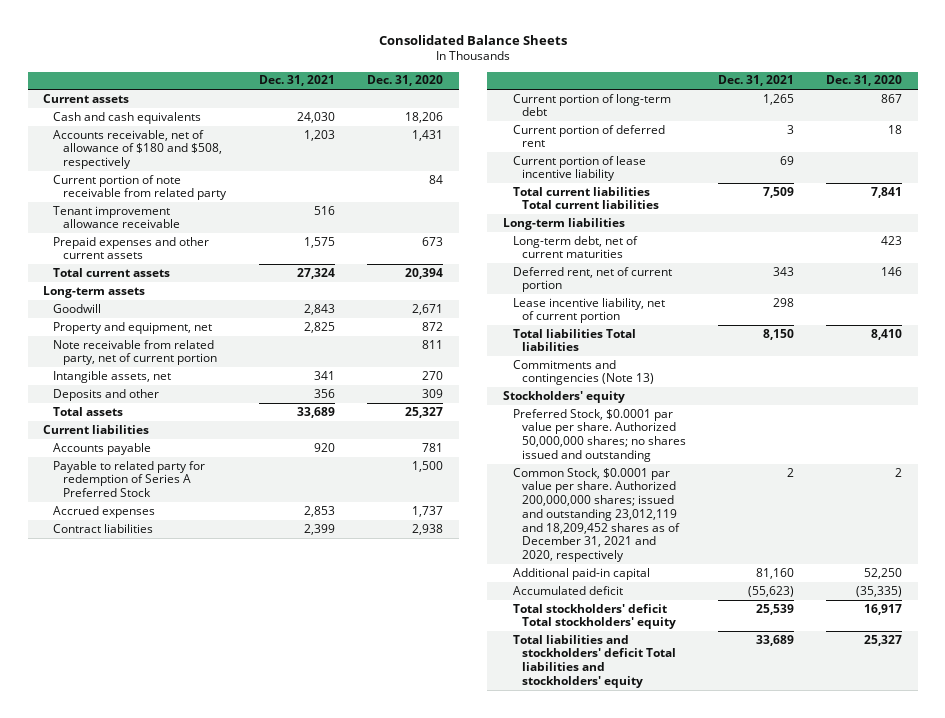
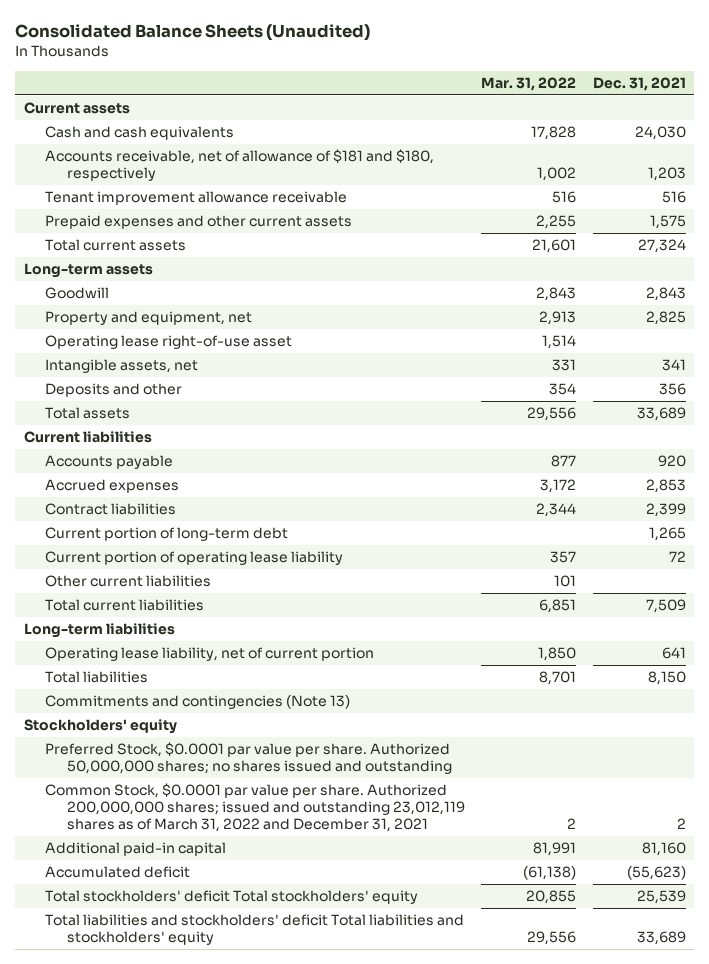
- Consolidated Balance Sheets
+ Consolidated Balance Sheets (Unaudited)
- | Dec. 31, 2021 | Dec. 31, 2020
+ | Mar. 31, 2022 | Dec. 31, 2021
- Accounts receivable, net of allowance of $180 and $508, respectively | 1,203 | 1,431
- Current portion of note receivable from related party | | 84
+ Accounts receivable, net of allowance of $181 and $180, respectively | 1,002 | 1,203
- Note receivable from related party, net of current portion | | 811
+ Operating lease right-of-use asset | 1,514 |
- Payable to related party for redemption of Series A Preferred Stock | | 1,500
- Current portion of deferred rent | 3 | 18
- Current portion of lease incentive liability | 69 |
- Total current liabilities Total current liabilities | 7,509 | 7,841
+ Current portion of operating lease liability | 357 | 72
+ Other current liabilities | 101 |
+ Total current liabilities | 6,851 | 7,509
- Long-term debt, net of current maturities | | 423
- Deferred rent, net of current portion | 343 | 146
- Lease incentive liability, net of current portion | 298 |
- Total liabilities Total liabilities | 8,150 | 8,410
+ Operating lease liability, net of current portion | 1,850 | 641
+ Total liabilities | 8,701 | 8,150
- Common Stock, $0.0001 par value per share. Authorized 200,000,000 shares; issued and outstanding 23,012,119 and 18,209,452 shares as of December 31, 2021 and 2020, respectively | 2 | 2
+ Common Stock, $0.0001 par value per share. Authorized 200,000,000 shares; issued and outstanding 23,012,119 shares as of March 31, 2022 and December 31, 2021 | 2 | 2

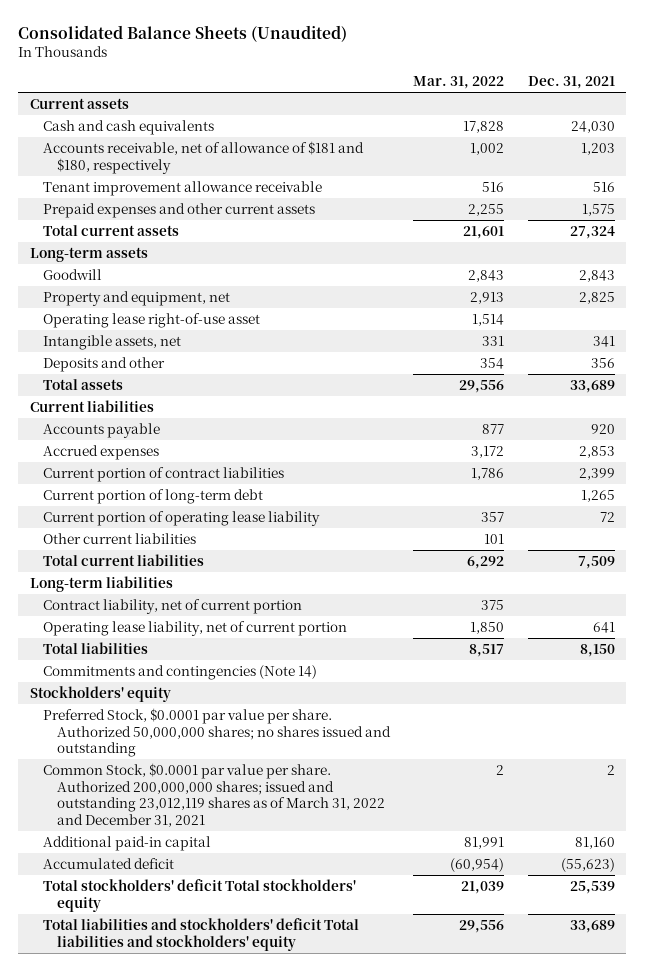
- Contract liabilities | 2,344 | 2,399
+ Current portion of contract liabilities | 1,786 | 2,399
- Total current liabilities | 6,851 | 7,509
+ Total current liabilities | 6,292 | 7,509
+ Contract liability, net of current portion | 375 |
- Total liabilities | 8,701 | 8,150
- Commitments and contingencies (Note 13)
+ Total liabilities | 8,517 | 8,150
+ Commitments and contingencies (Note 14)
- Accumulated deficit | (61,138) | (55,623)
- Total stockholders' deficit Total stockholders' equity | 20,855 | 25,539
+ Accumulated deficit | (60,954) | (55,623)
+ Total stockholders' deficit Total stockholders' equity | 21,039 | 25,539

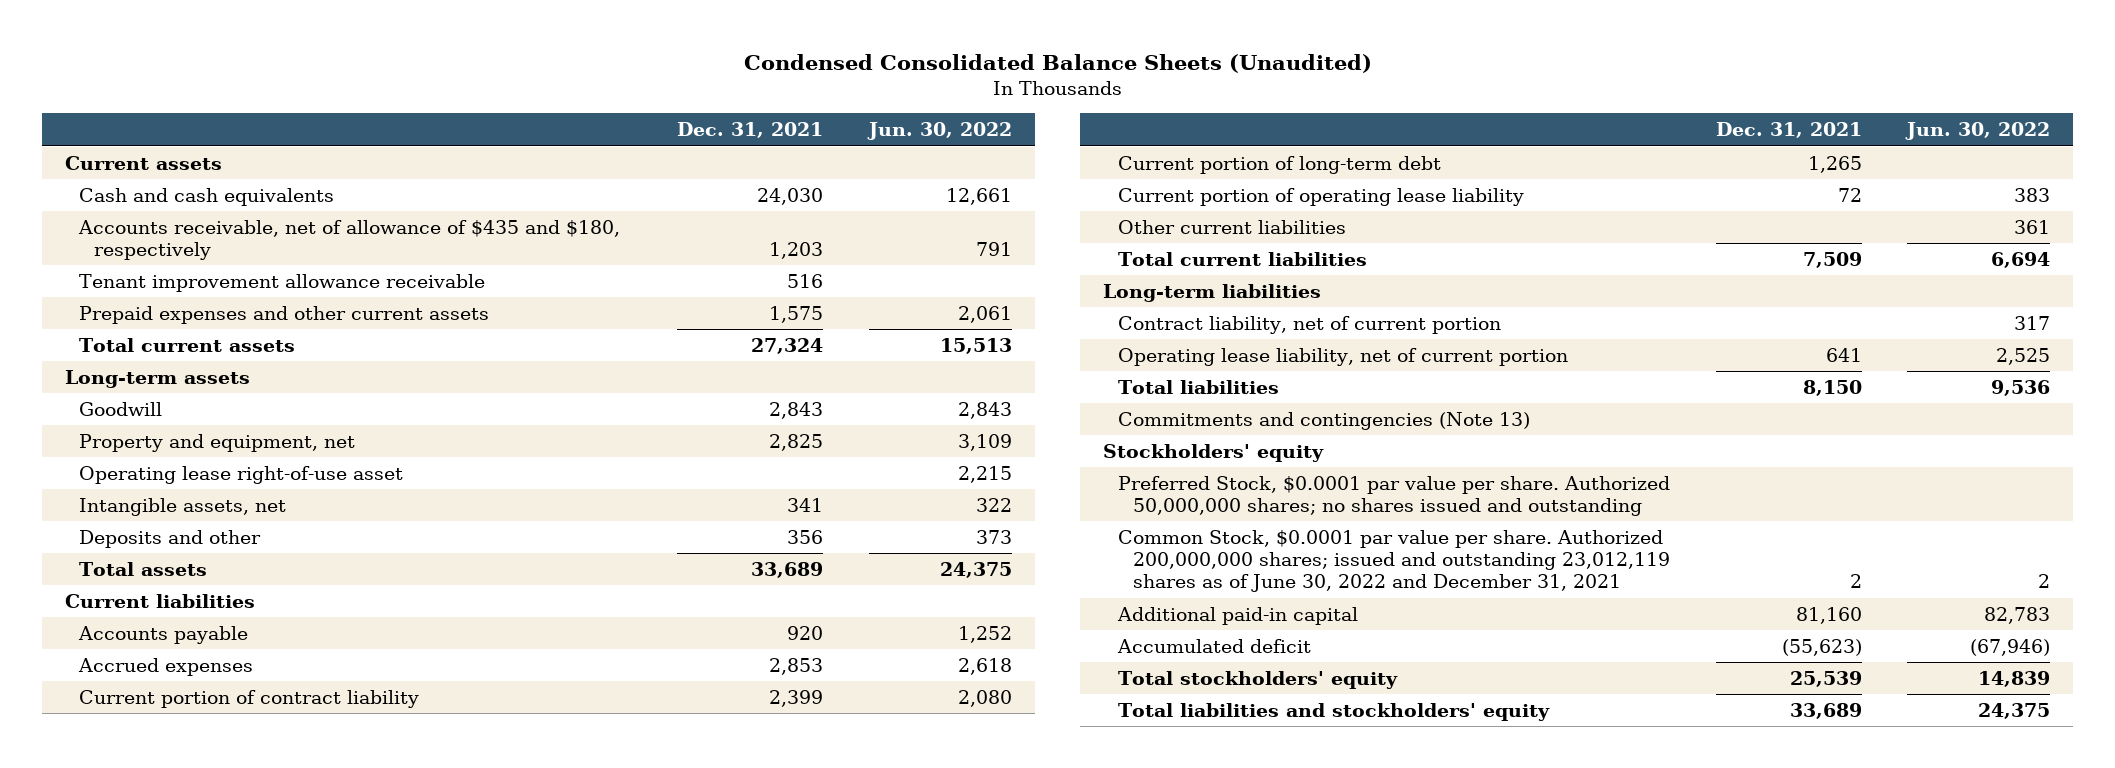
- Consolidated Balance Sheets (Unaudited)
+ Condensed Consolidated Balance Sheets (Unaudited)
- | Mar. 31, 2022 | Dec. 31, 2021
+ | Dec. 31, 2021 | Jun. 30, 2022
- Accounts receivable, net of allowance of $181 and $180, respectively | 1,002 | 1,203
+ Accounts receivable, net of allowance of $435 and $180, respectively | 1,203 | 791
- Current portion of contract liabilities | 1,786 | 2,399
+ Current portion of contract liability | 2,399 | 2,080
- Commitments and contingencies (Note 14)
+ Commitments and contingencies (Note 13)
- Common Stock, $0.0001 par value per share. Authorized 200,000,000 shares; issued and outstanding 23,012,119 shares as of March 31, 2022 and December 31, 2021 | 2 | 2
+ Common Stock, $0.0001 par value per share. Authorized 200,000,000 shares; issued and outstanding 23,012,119 shares as of June 30, 2022 and December 31, 2021 | 2 | 2
- Total stockholders' deficit Total stockholders' equity | 21,039 | 25,539
- Total liabilities and stockholders' deficit Total liabilities and stockholders' equity | 29,556 | 33,689
+ Total stockholders' equity | 25,539 | 14,839
+ Total liabilities and stockholders' equity | 33,689 | 24,375

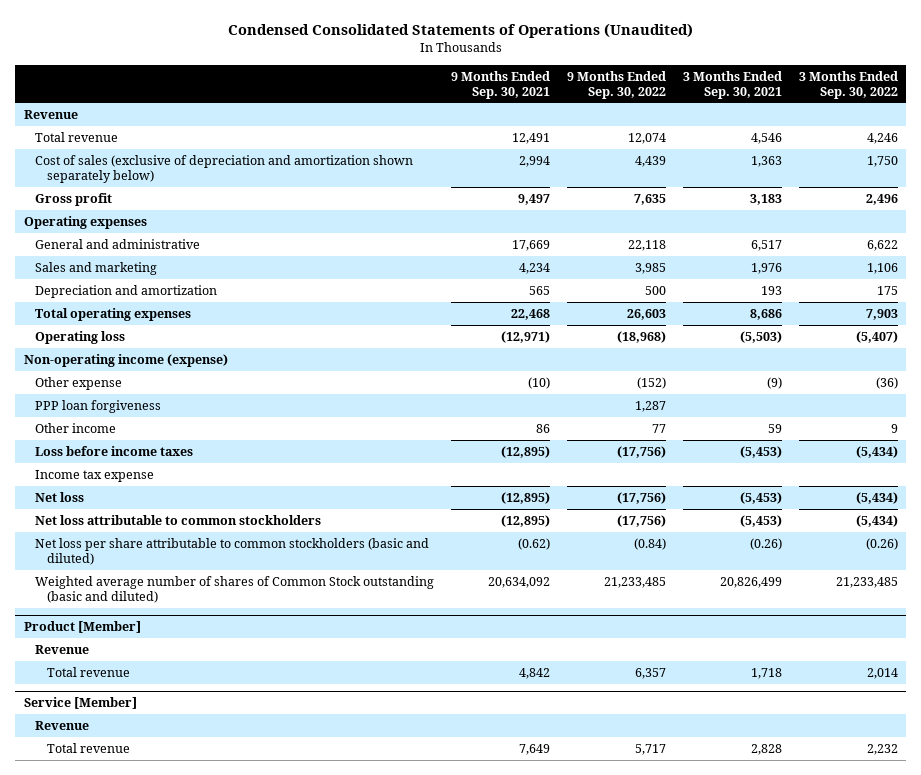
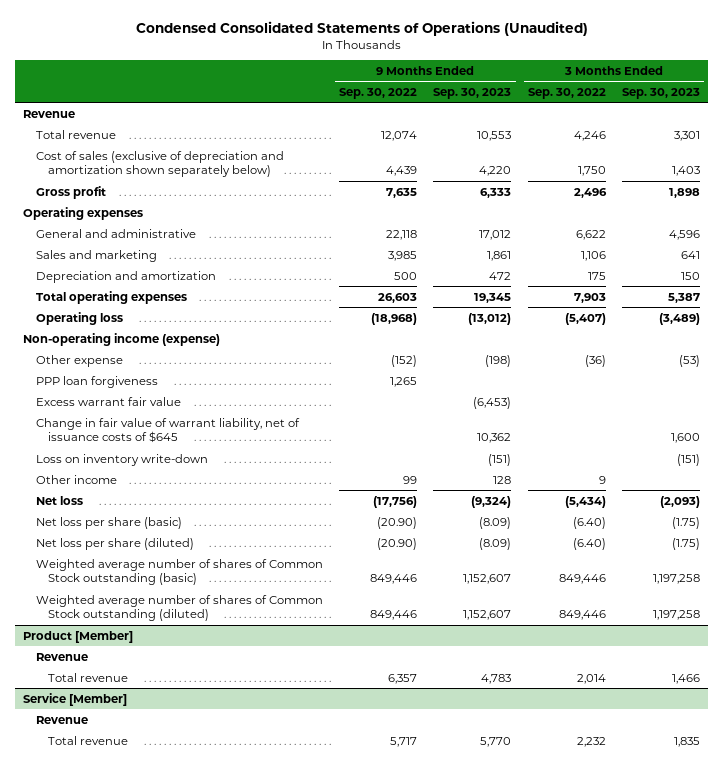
- | 9 Months Ended Sep. 30, 2021 | 9 Months Ended Sep. 30, 2022 | 3 Months Ended Sep. 30, 2021 | 3 Months Ended Sep. 30, 2022
+ | 9 Months Ended Sep. 30, 2022 | 9 Months Ended Sep. 30, 2023 | 3 Months Ended Sep. 30, 2022 | 3 Months Ended Sep. 30, 2023
- PPP loan forgiveness | | 1,287 | |
- Other income | 86 | 77 | 59 | 9
- Loss before income taxes | (12,895) | (17,756) | (5,453) | (5,434)
- Income tax expense
+ PPP loan forgiveness | 1,265 | | |
+ Excess warrant fair value | | (6,453) | |
+ Change in fair value of warrant liability, net of issuance costs of $645 | | 10,362 | | 1,600
+ Loss on inventory write-down | | (151) | | (151)
+ Other income | 99 | 128 | 9 |
- Net loss attributable to common stockholders | (12,895) | (17,756) | (5,453) | (5,434)
- Net loss per share attributable to common stockholders (basic and diluted) | (0.62) | (0.84) | (0.26) | (0.26)
- Weighted average number of shares of Common Stock outstanding (basic and diluted) | 20,634,092 | 21,233,485 | 20,826,499 | 21,233,485
+ Net loss per share (basic) | (20.90) | (8.09) | (6.40) | (1.75)
+ Net loss per share (diluted) | (20.90) | (8.09) | (6.40) | (1.75)
+ Weighted average number of shares of Common Stock outstanding (basic) | 849,446 | 1,152,607 | 849,446 | 1,197,258
+ Weighted average number of shares of Common Stock outstanding (diluted) | 849,446 | 1,152,607 | 849,446 | 1,197,258

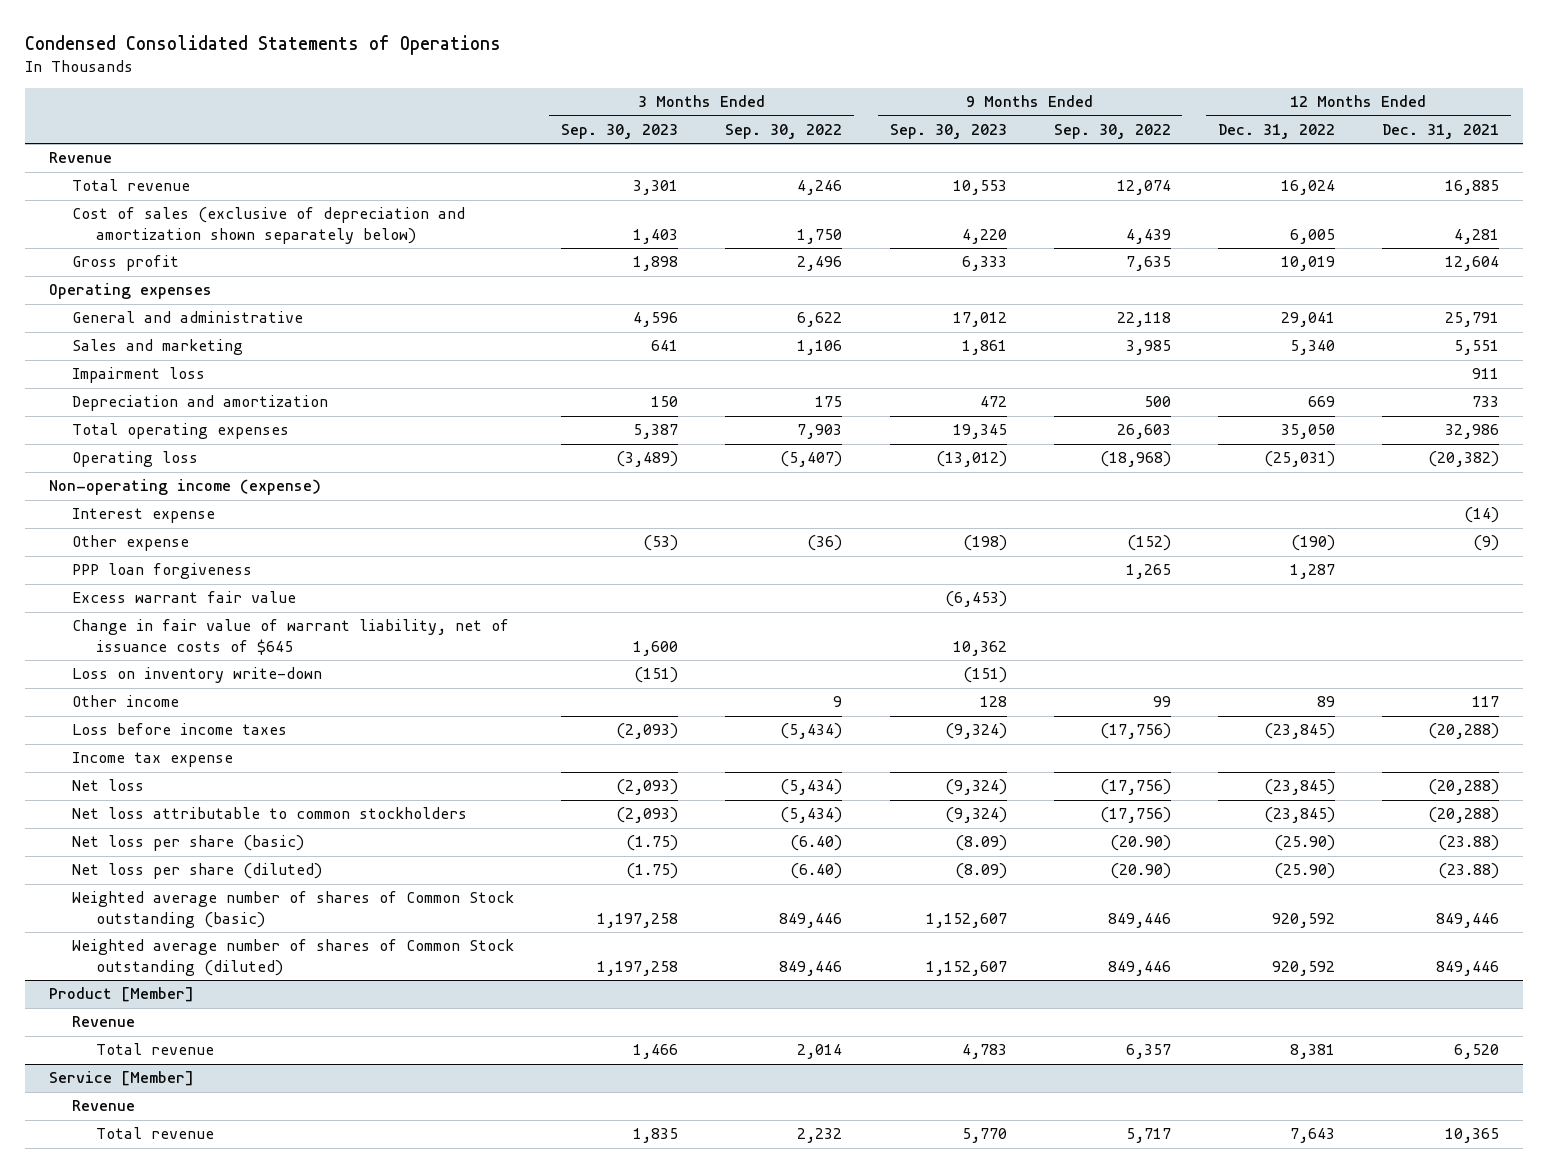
- Condensed Consolidated Statements of Operations (Unaudited)
+ Condensed Consolidated Statements of Operations
- | 9 Months Ended Sep. 30, 2022 | 9 Months Ended Sep. 30, 2023 | 3 Months Ended Sep. 30, 2022 | 3 Months Ended Sep. 30, 2023
+ | 3 Months Ended Sep. 30, 2023 | 3 Months Ended Sep. 30, 2022 | 9 Months Ended Sep. 30, 2023 | 9 Months Ended Sep. 30, 2022 | 12 Months Ended Dec. 31, 2022 | 12 Months Ended Dec. 31, 2021
+ Impairment loss | | | | | | 911
+ Interest expense | | | | | | (14)
+ Loss before income taxes | (2,093) | (5,434) | (9,324) | (17,756) | (23,845) | (20,288)
+ Income tax expense
+ Net loss attributable to common stockholders | (2,093) | (5,434) | (9,324) | (17,756) | (23,845) | (20,288)

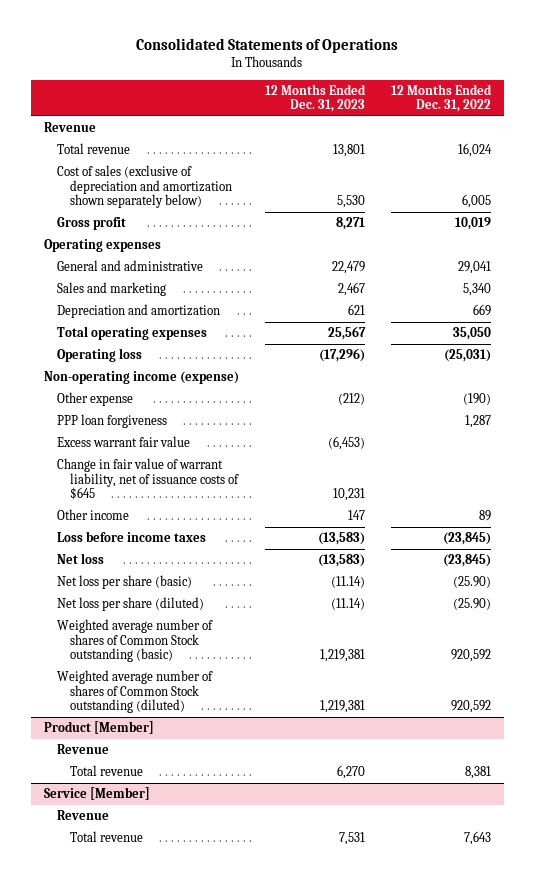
- Condensed Consolidated Statements of Operations
+ Consolidated Statements of Operations
- | 3 Months Ended Sep. 30, 2023 | 3 Months Ended Sep. 30, 2022 | 9 Months Ended Sep. 30, 2023 | 9 Months Ended Sep. 30, 2022 | 12 Months Ended Dec. 31, 2022 | 12 Months Ended Dec. 31, 2021
+ | 12 Months Ended Dec. 31, 2023 | 12 Months Ended Dec. 31, 2022
- Impairment loss | | | | | | 911
- Interest expense | | | | | | (14)
- Loss on inventory write-down | (151) | | (151) | | |
- Income tax expense
- Net loss attributable to common stockholders | (2,093) | (5,434) | (9,324) | (17,756) | (23,845) | (20,288)

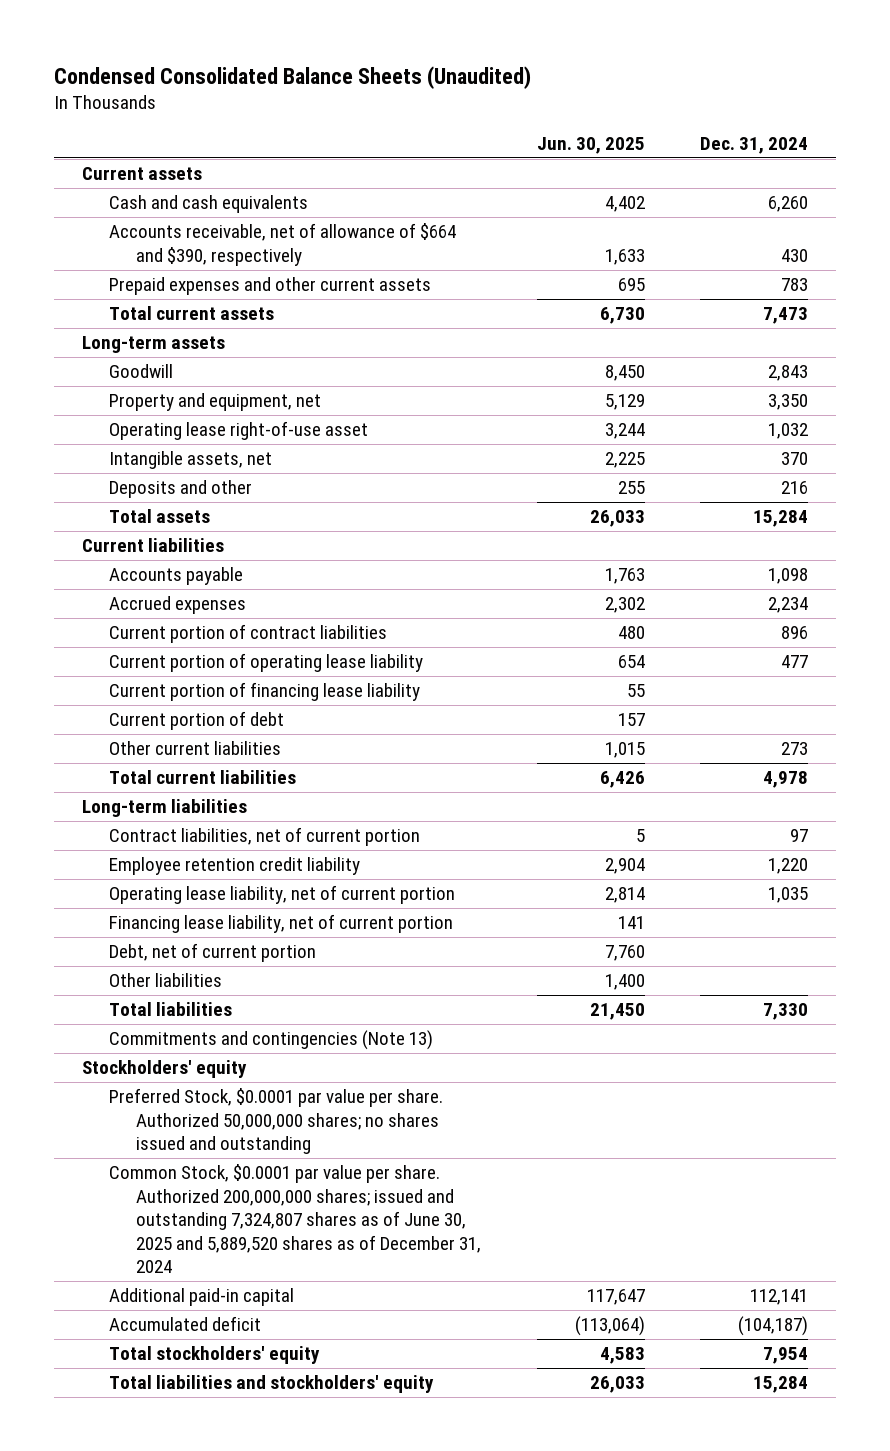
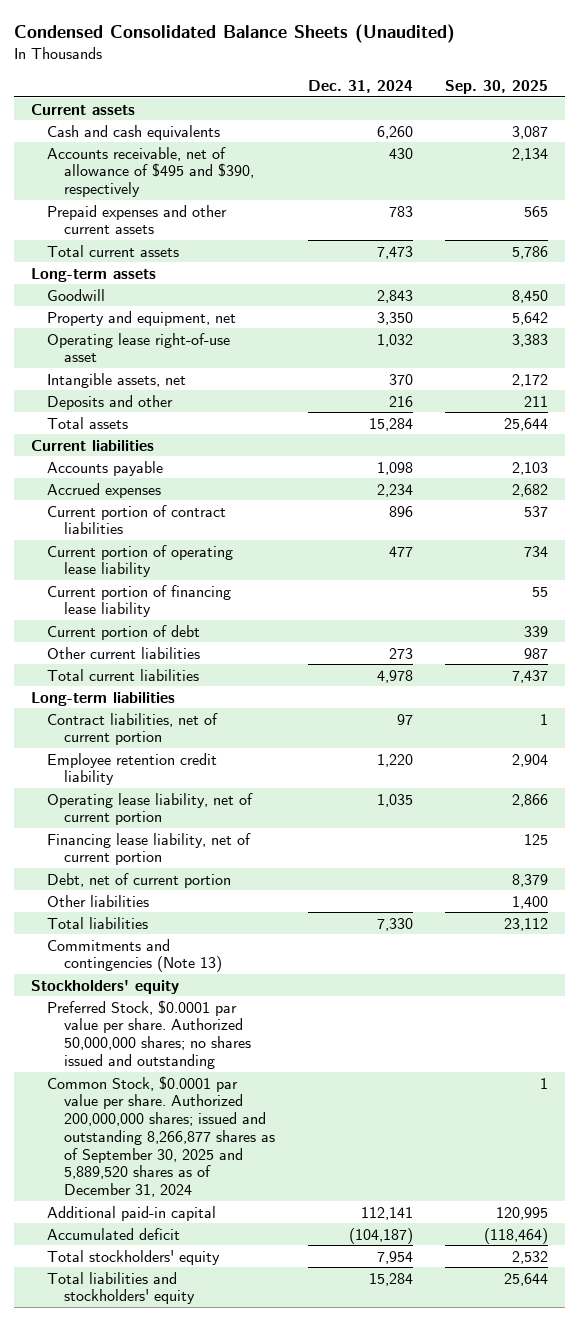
- | Jun. 30, 2025 | Dec. 31, 2024
+ | Dec. 31, 2024 | Sep. 30, 2025
- Accounts receivable, net of allowance of $664 and $390, respectively | 1,633 | 430
+ Accounts receivable, net of allowance of $495 and $390, respectively | 430 | 2,134
- Common Stock, $0.0001 par value per share. Authorized 200,000,000 shares; issued and outstanding 7,324,807 shares as of June 30, 2025 and 5,889,520 shares as of December 31, 2024
+ Common Stock, $0.0001 par value per share. Authorized 200,000,000 shares; issued and outstanding 8,266,877 shares as of September 30, 2025 and 5,889,520 shares as of December 31, 2024 | | 1

